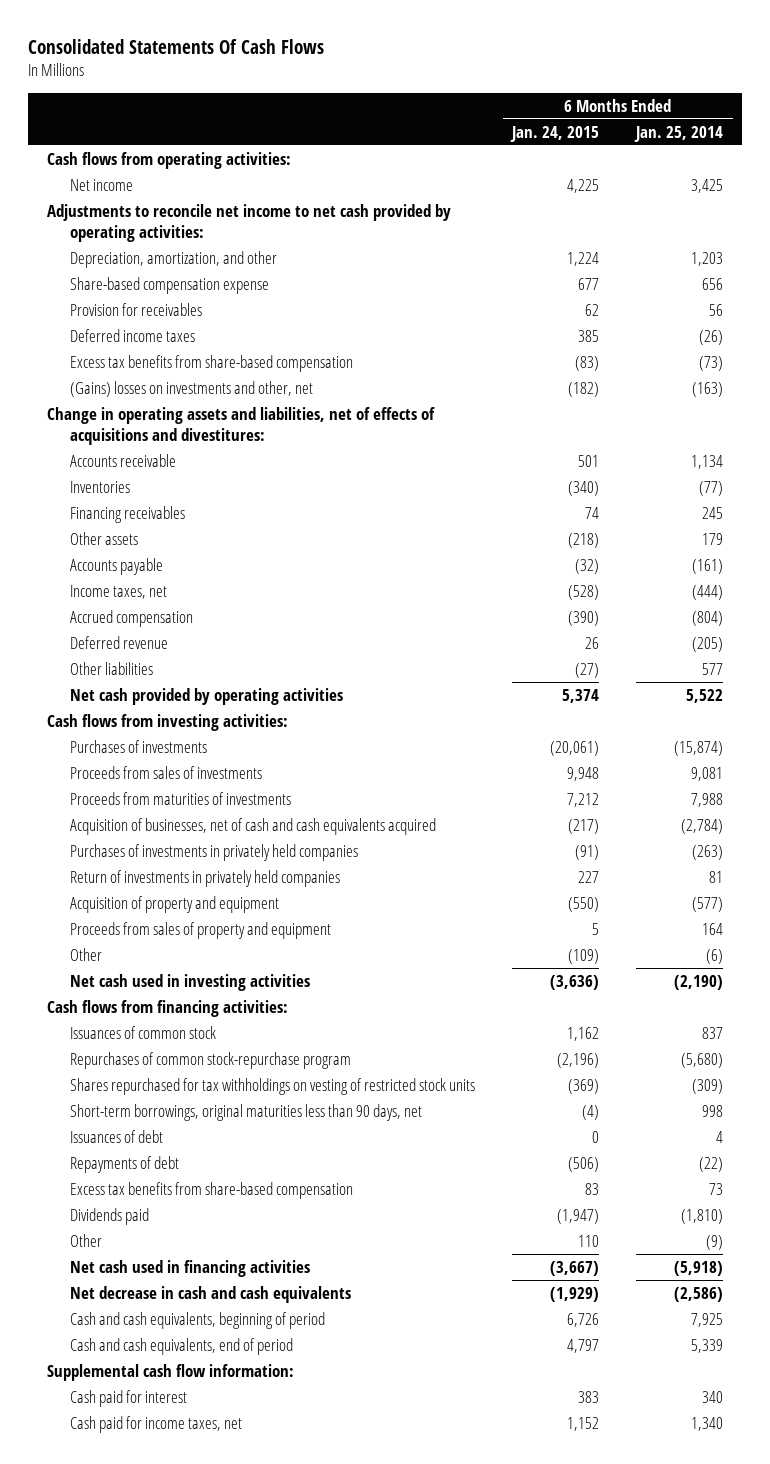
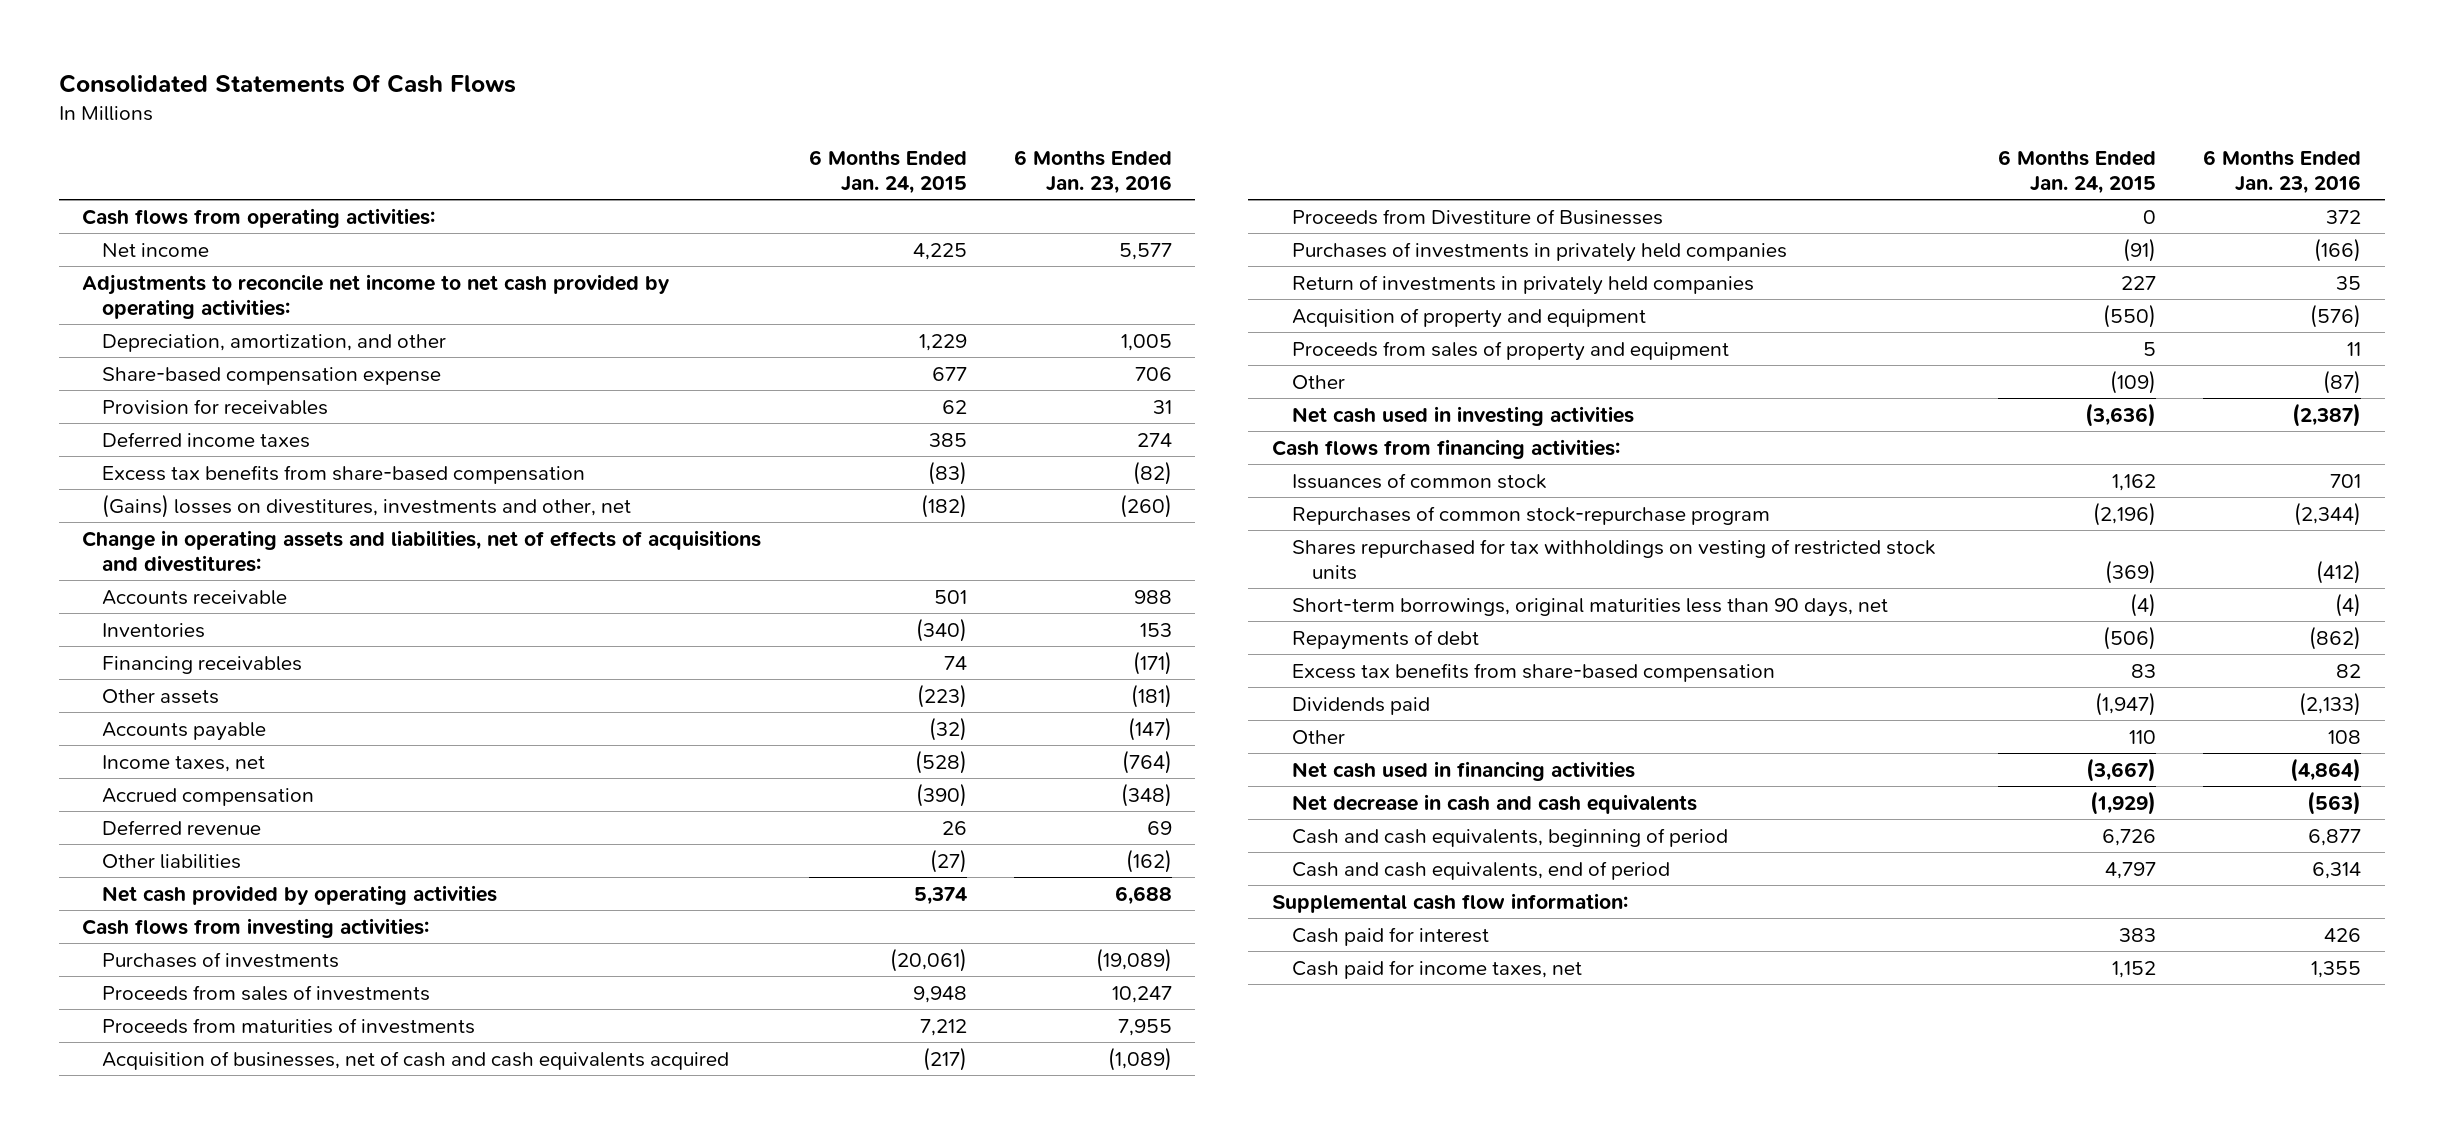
- | 6 Months Ended Jan. 24, 2015 | 6 Months Ended Jan. 25, 2014
+ | 6 Months Ended Jan. 24, 2015 | 6 Months Ended Jan. 23, 2016
- Depreciation, amortization, and other | 1,224 | 1,203
+ Depreciation, amortization, and other | 1,229 | 1,005
- (Gains) losses on investments and other, net | (182) | (163)
+ (Gains) losses on divestitures, investments and other, net | (182) | (260)
- Other assets | (218) | 179
+ Other assets | (223) | (181)
+ Proceeds from Divestiture of Businesses | 0 | 372
- Issuances of debt | 0 | 4

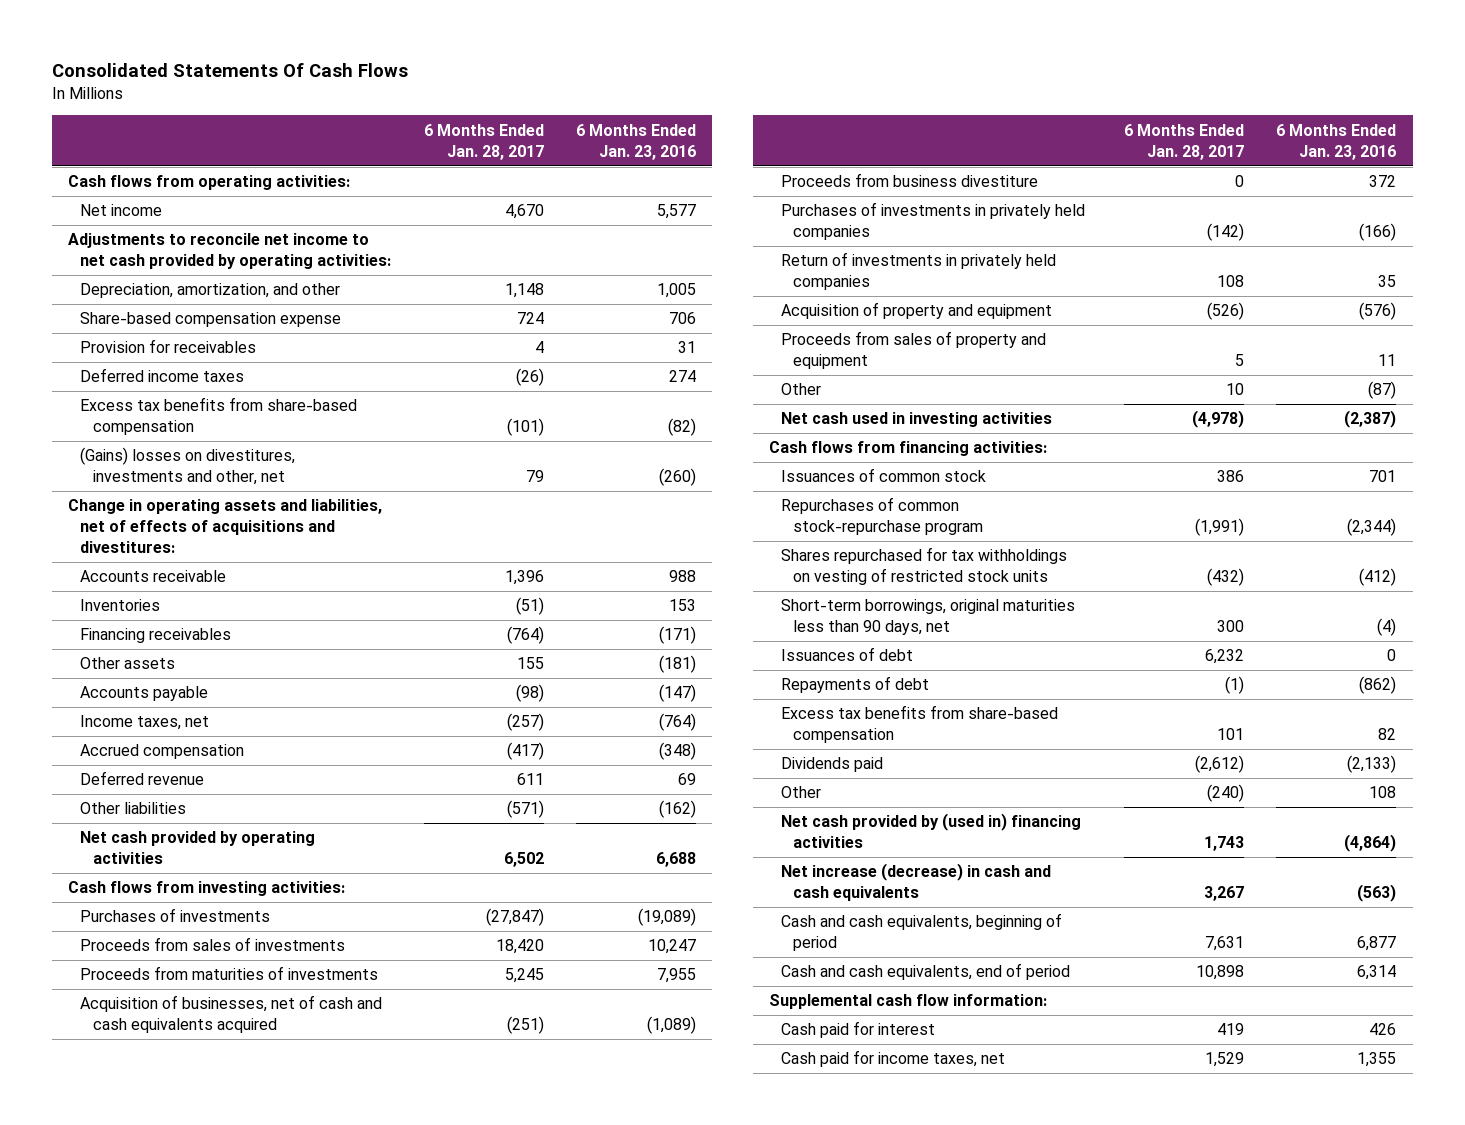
- | 6 Months Ended Jan. 24, 2015 | 6 Months Ended Jan. 23, 2016
+ | 6 Months Ended Jan. 28, 2017 | 6 Months Ended Jan. 23, 2016
- Proceeds from Divestiture of Businesses | 0 | 372
+ Proceeds from business divestiture | 0 | 372
+ Issuances of debt | 6,232 | 0
- Net cash used in financing activities | (3,667) | (4,864)
- Net decrease in cash and cash equivalents | (1,929) | (563)
+ Net cash provided by (used in) financing activities | 1,743 | (4,864)
+ Net increase (decrease) in cash and cash equivalents | 3,267 | (563)

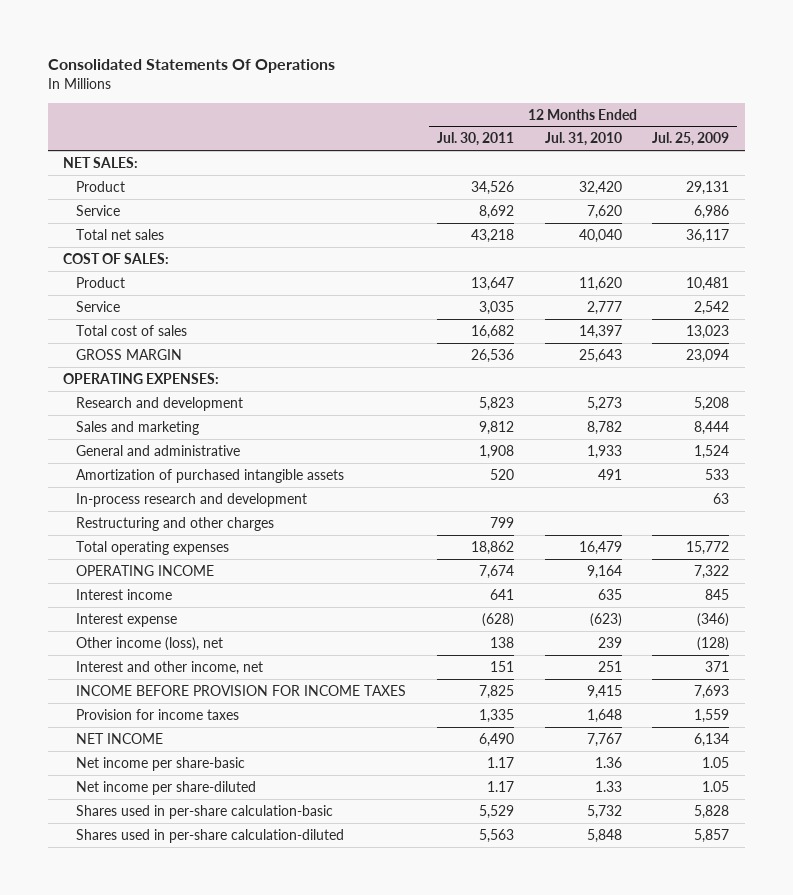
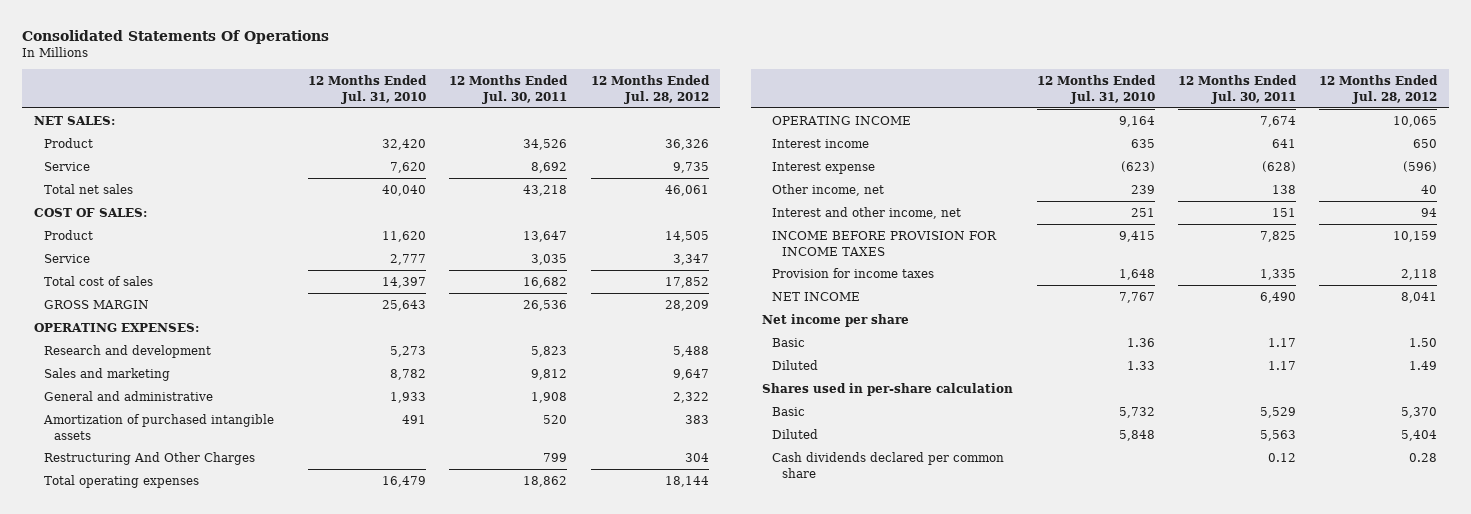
- | 12 Months Ended Jul. 30, 2011 | 12 Months Ended Jul. 31, 2010 | 12 Months Ended Jul. 25, 2009
+ | 12 Months Ended Jul. 31, 2010 | 12 Months Ended Jul. 30, 2011 | 12 Months Ended Jul. 28, 2012
- In-process research and development | | | 63
- Restructuring and other charges | 799 | |
+ Restructuring And Other Charges | | 799 | 304
- Other income (loss), net | 138 | 239 | (128)
+ Other income, net | 239 | 138 | 40
- Net income per share-basic | 1.17 | 1.36 | 1.05
- Net income per share-diluted | 1.17 | 1.33 | 1.05
- Shares used in per-share calculation-basic | 5,529 | 5,732 | 5,828
- Shares used in per-share calculation-diluted | 5,563 | 5,848 | 5,857
+ Net income per share
+ Basic | 1.36 | 1.17 | 1.50
+ Diluted | 1.33 | 1.17 | 1.49
+ Shares used in per-share calculation
+ Basic | 5,732 | 5,529 | 5,370
+ Diluted | 5,848 | 5,563 | 5,404
+ Cash dividends declared per common share | | 0.12 | 0.28

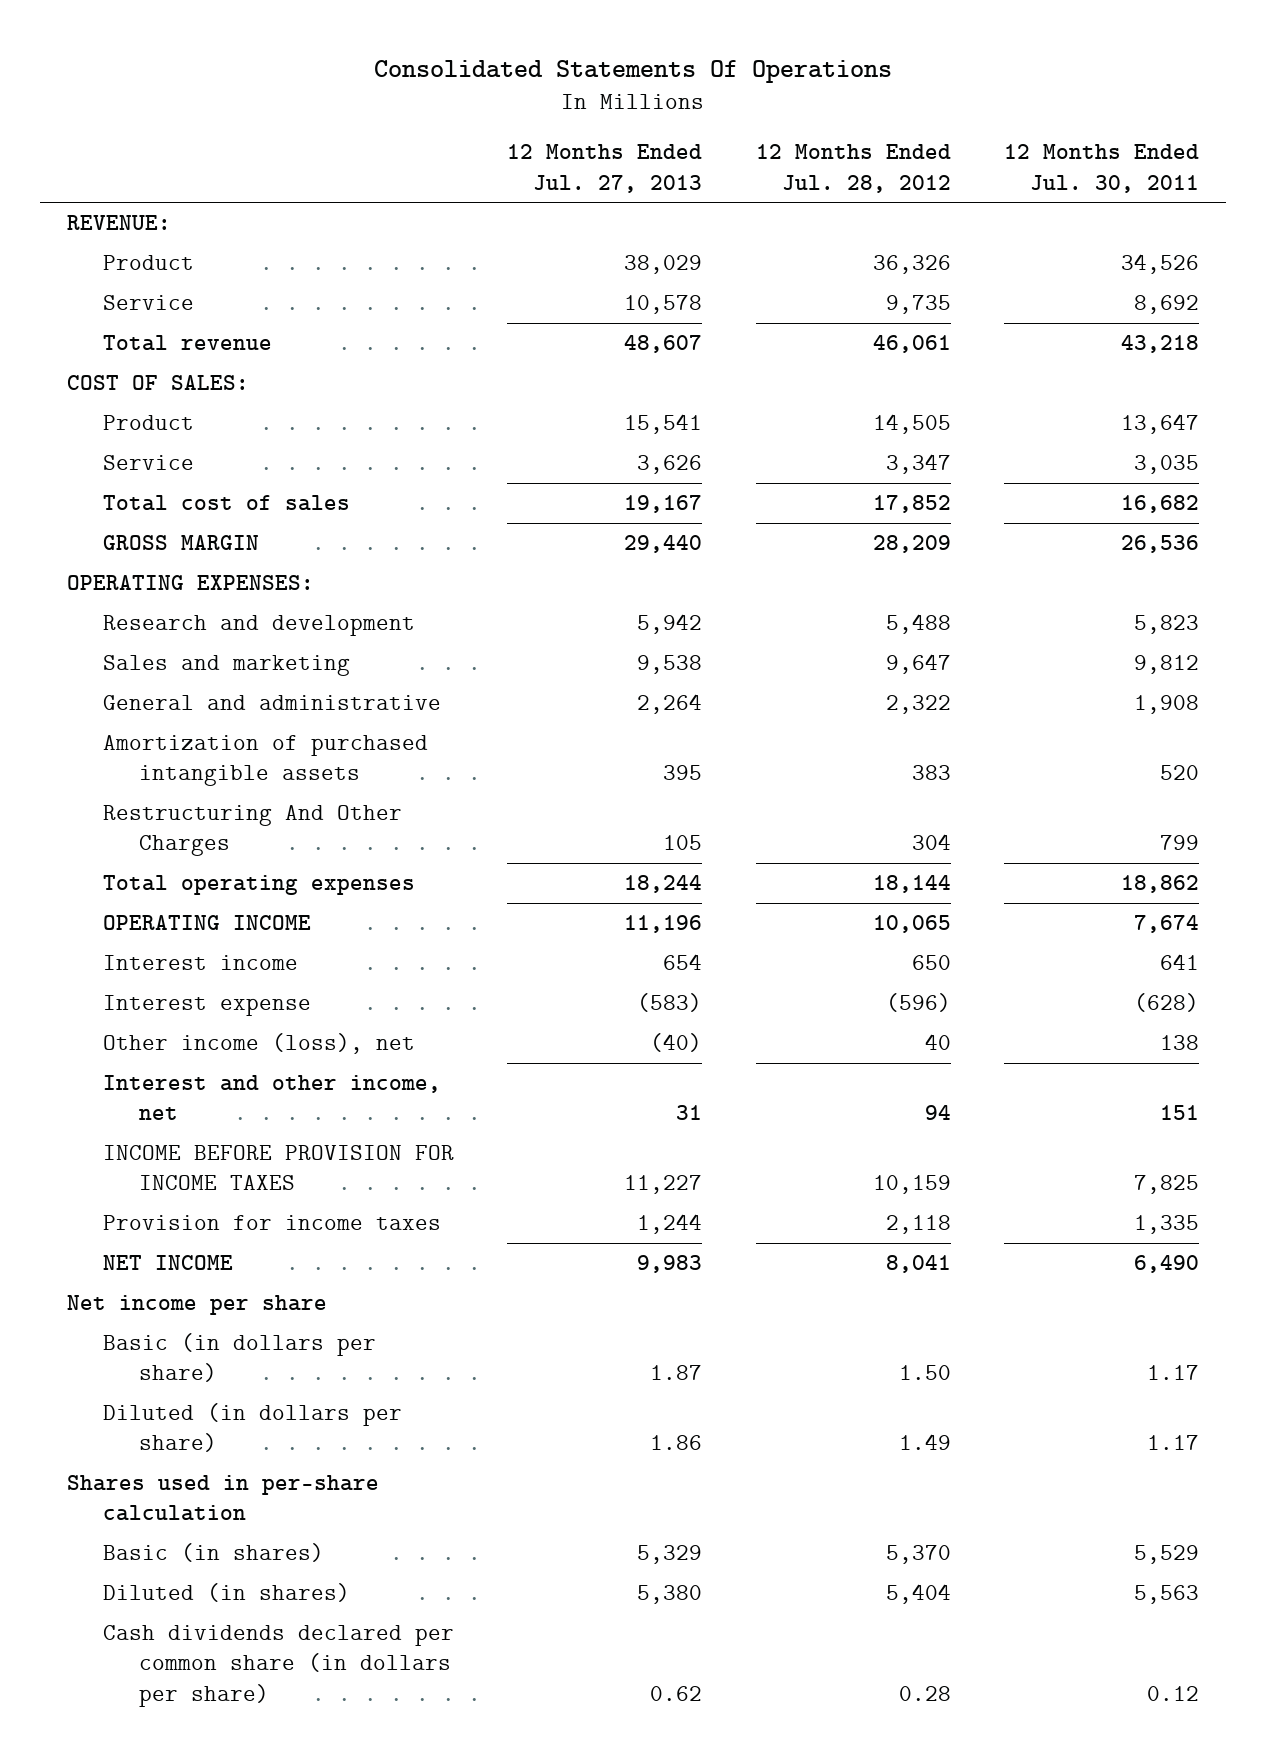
- | 12 Months Ended Jul. 31, 2010 | 12 Months Ended Jul. 30, 2011 | 12 Months Ended Jul. 28, 2012
+ | 12 Months Ended Jul. 27, 2013 | 12 Months Ended Jul. 28, 2012 | 12 Months Ended Jul. 30, 2011
- NET SALES:
+ REVENUE:
- Total net sales | 40,040 | 43,218 | 46,061
+ Total revenue | 48,607 | 46,061 | 43,218
- Other income, net | 239 | 138 | 40
+ Other income (loss), net | (40) | 40 | 138
- Basic | 1.36 | 1.17 | 1.50
- Diluted | 1.33 | 1.17 | 1.49
+ Basic (in dollars per share) | 1.87 | 1.50 | 1.17
+ Diluted (in dollars per share) | 1.86 | 1.49 | 1.17
- Basic | 5,732 | 5,529 | 5,370
- Diluted | 5,848 | 5,563 | 5,404
- Cash dividends declared per common share | | 0.12 | 0.28
+ Basic (in shares) | 5,329 | 5,370 | 5,529
+ Diluted (in shares) | 5,380 | 5,404 | 5,563
+ Cash dividends declared per common share (in dollars per share) | 0.62 | 0.28 | 0.12

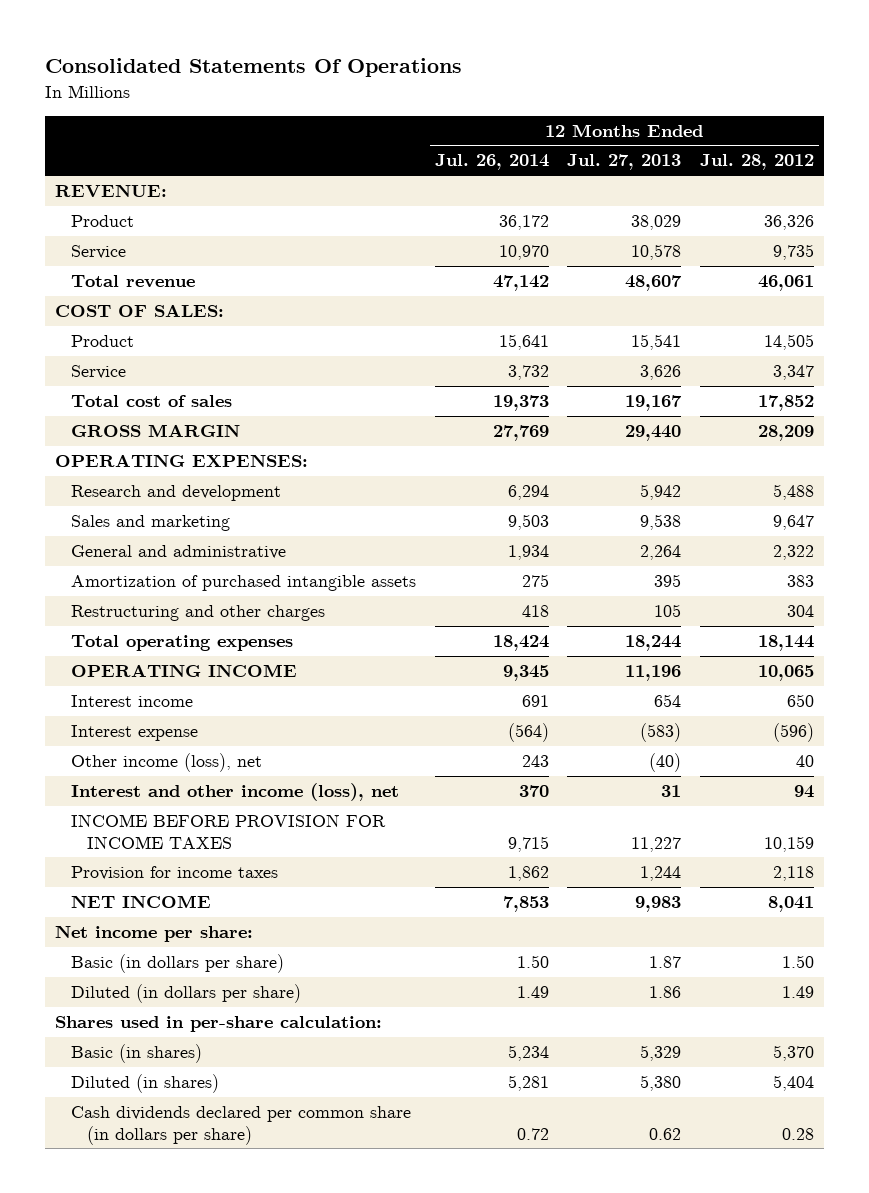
- | 12 Months Ended Jul. 27, 2013 | 12 Months Ended Jul. 28, 2012 | 12 Months Ended Jul. 30, 2011
+ | 12 Months Ended Jul. 26, 2014 | 12 Months Ended Jul. 27, 2013 | 12 Months Ended Jul. 28, 2012
- Restructuring And Other Charges | 105 | 304 | 799
+ Restructuring and other charges | 418 | 105 | 304
- Interest and other income, net | 31 | 94 | 151
+ Interest and other income (loss), net | 370 | 31 | 94
- Net income per share
+ Net income per share:
- Shares used in per-share calculation
+ Shares used in per-share calculation:

